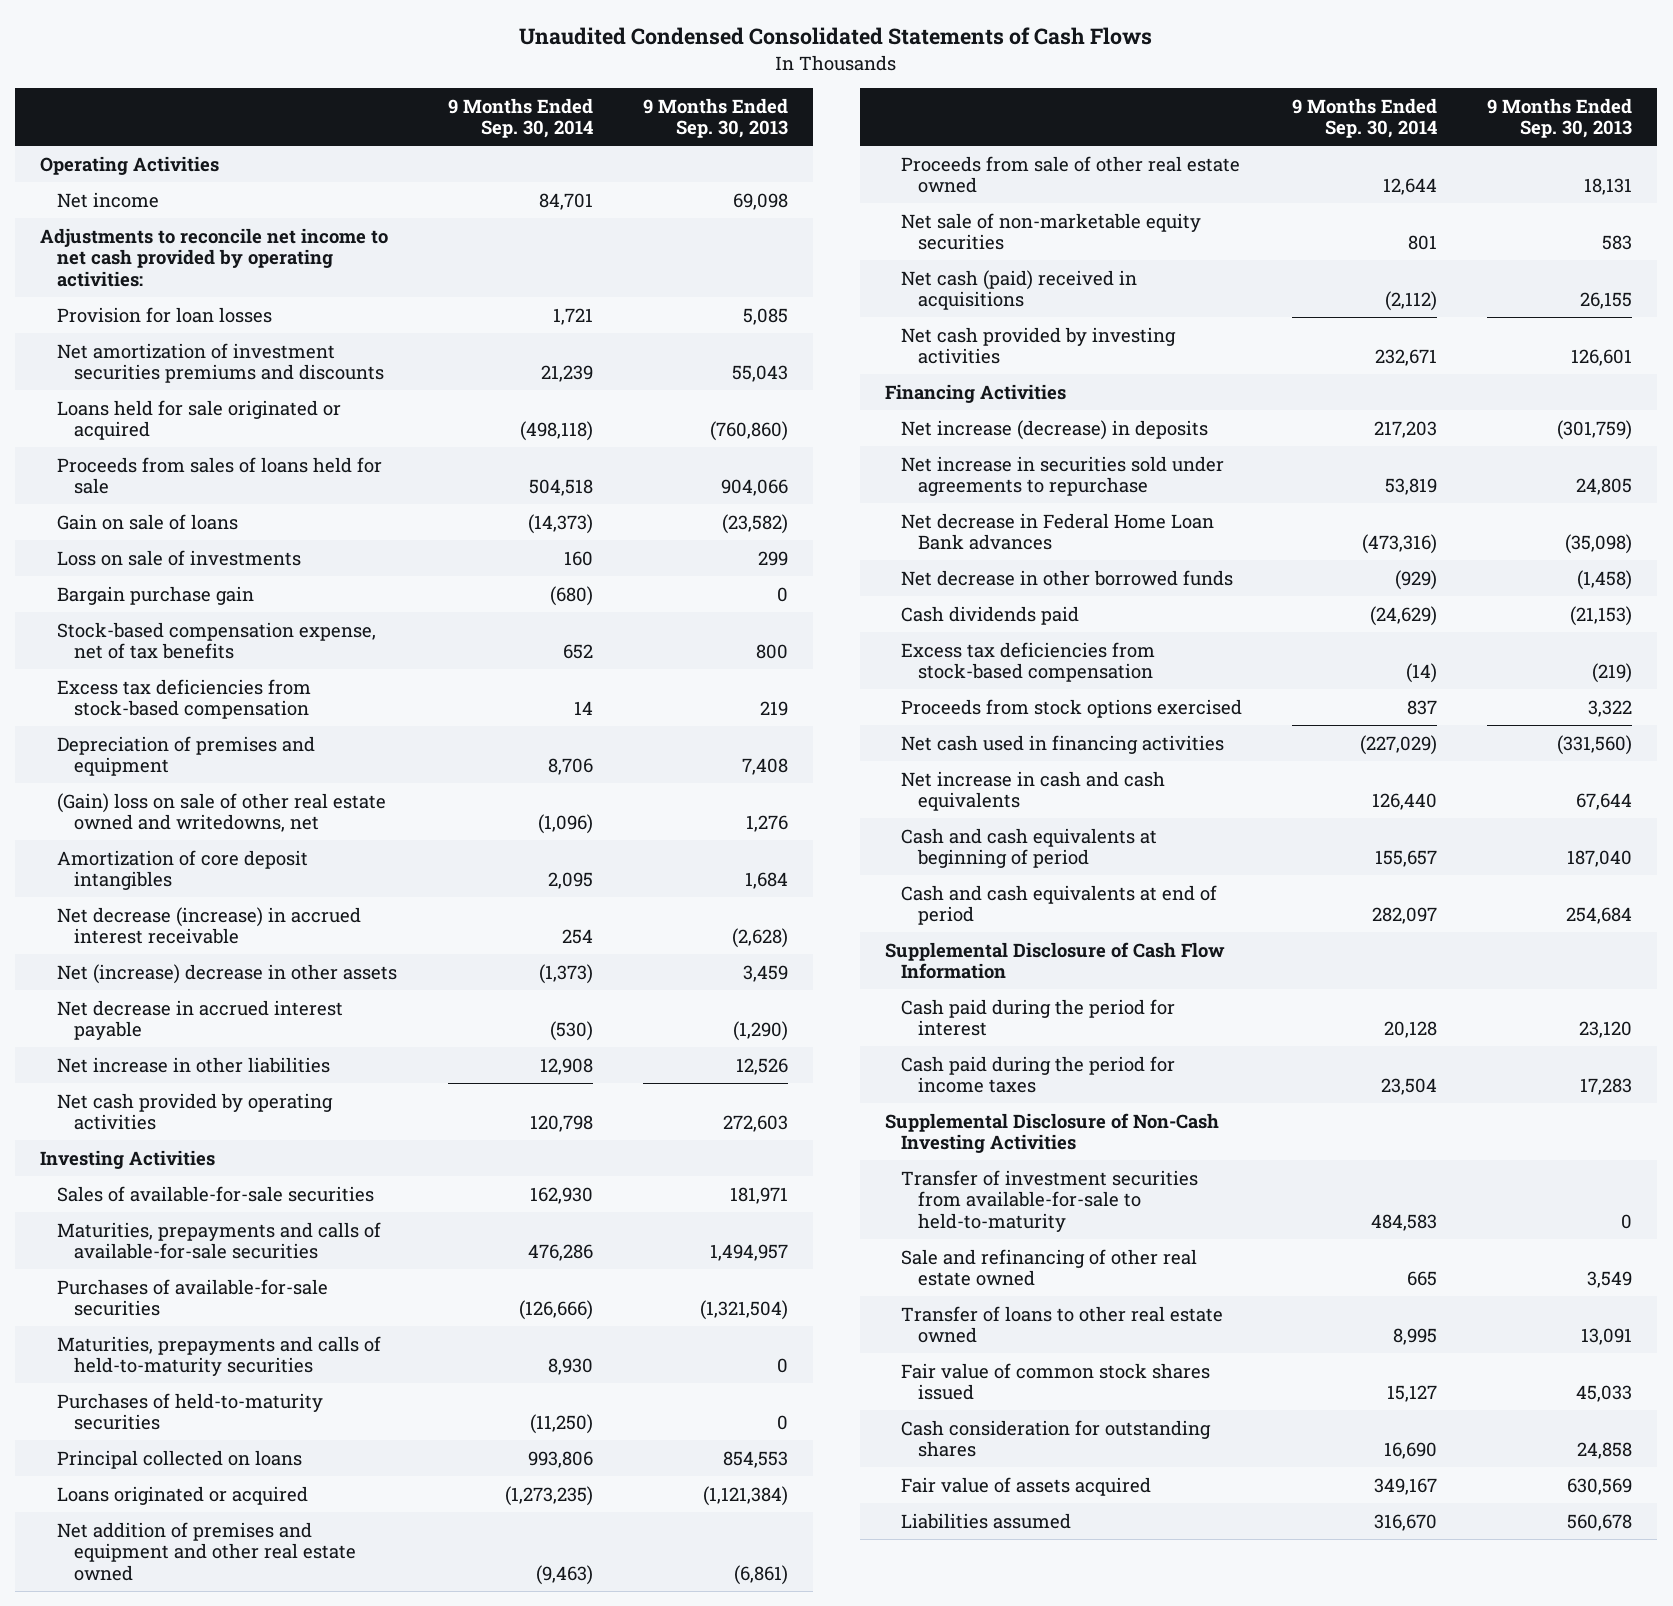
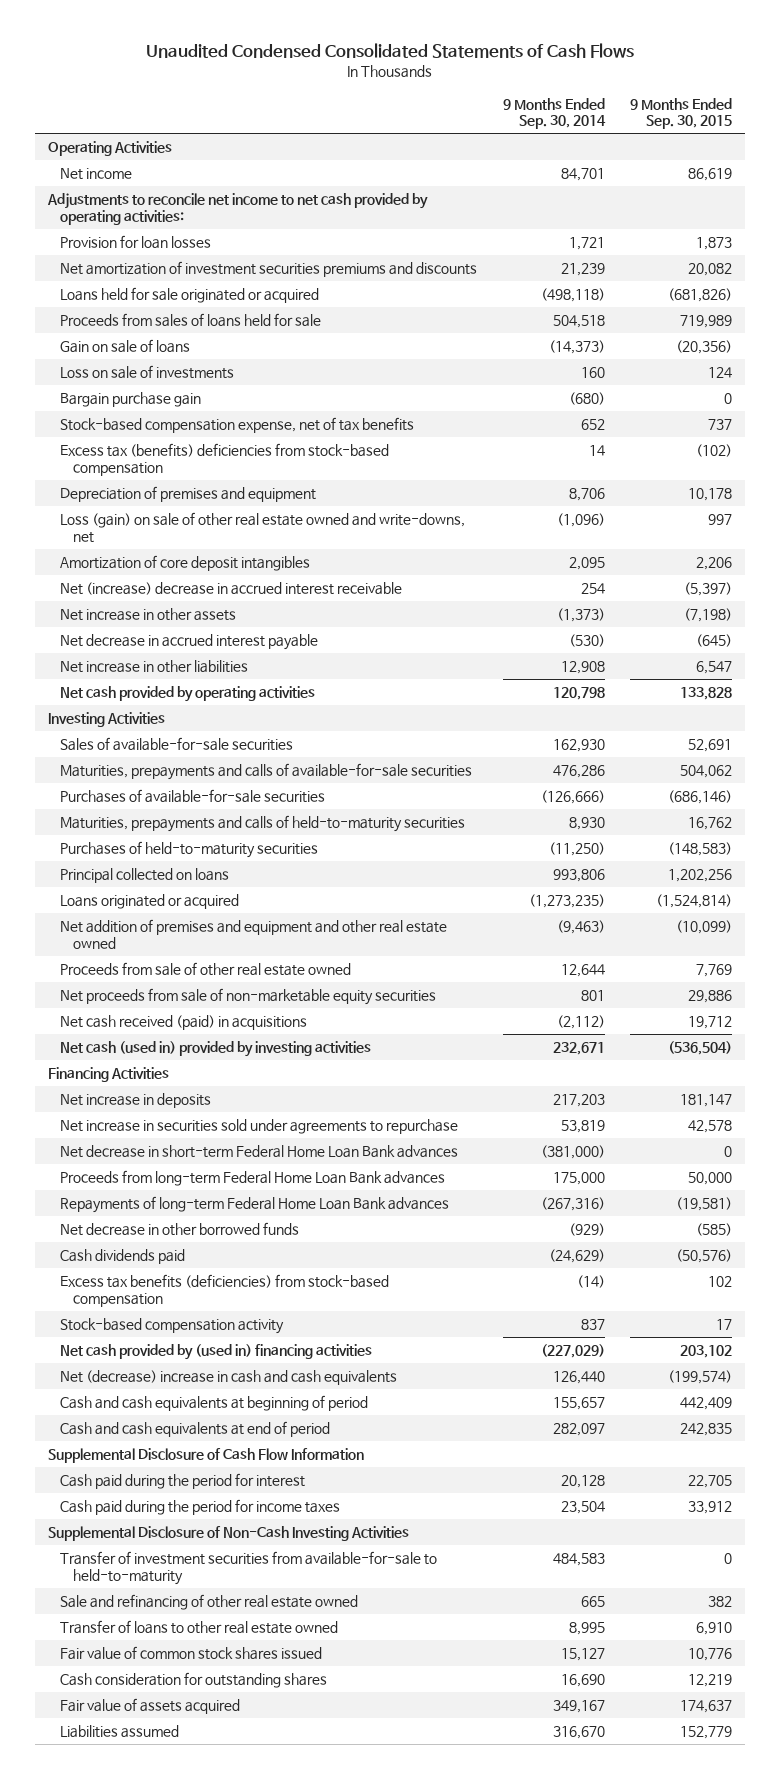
- | 9 Months Ended Sep. 30, 2014 | 9 Months Ended Sep. 30, 2013
+ | 9 Months Ended Sep. 30, 2014 | 9 Months Ended Sep. 30, 2015
- Excess tax deficiencies from stock-based compensation | 14 | 219
+ Excess tax (benefits) deficiencies from stock-based compensation | 14 | (102)
- (Gain) loss on sale of other real estate owned and writedowns, net | (1,096) | 1,276
+ Loss (gain) on sale of other real estate owned and write-downs, net | (1,096) | 997
- Net decrease (increase) in accrued interest receivable | 254 | (2,628)
- Net (increase) decrease in other assets | (1,373) | 3,459
+ Net (increase) decrease in accrued interest receivable | 254 | (5,397)
+ Net increase in other assets | (1,373) | (7,198)
- Net sale of non-marketable equity securities | 801 | 583
- Net cash (paid) received in acquisitions | (2,112) | 26,155
- Net cash provided by investing activities | 232,671 | 126,601
+ Net proceeds from sale of non-marketable equity securities | 801 | 29,886
+ Net cash received (paid) in acquisitions | (2,112) | 19,712
+ Net cash (used in) provided by investing activities | 232,671 | (536,504)
- Net increase (decrease) in deposits | 217,203 | (301,759)
+ Net increase in deposits | 217,203 | 181,147
- Net decrease in Federal Home Loan Bank advances | (473,316) | (35,098)
+ Net decrease in short-term Federal Home Loan Bank advances | (381,000) | 0
+ Proceeds from long-term Federal Home Loan Bank advances | 175,000 | 50,000
+ Repayments of long-term Federal Home Loan Bank advances | (267,316) | (19,581)
- Excess tax deficiencies from stock-based compensation | (14) | (219)
- Proceeds from stock options exercised | 837 | 3,322
- Net cash used in financing activities | (227,029) | (331,560)
- Net increase in cash and cash equivalents | 126,440 | 67,644
+ Excess tax benefits (deficiencies) from stock-based compensation | (14) | 102
+ Stock-based compensation activity | 837 | 17
+ Net cash provided by (used in) financing activities | (227,029) | 203,102
+ Net (decrease) increase in cash and cash equivalents | 126,440 | (199,574)

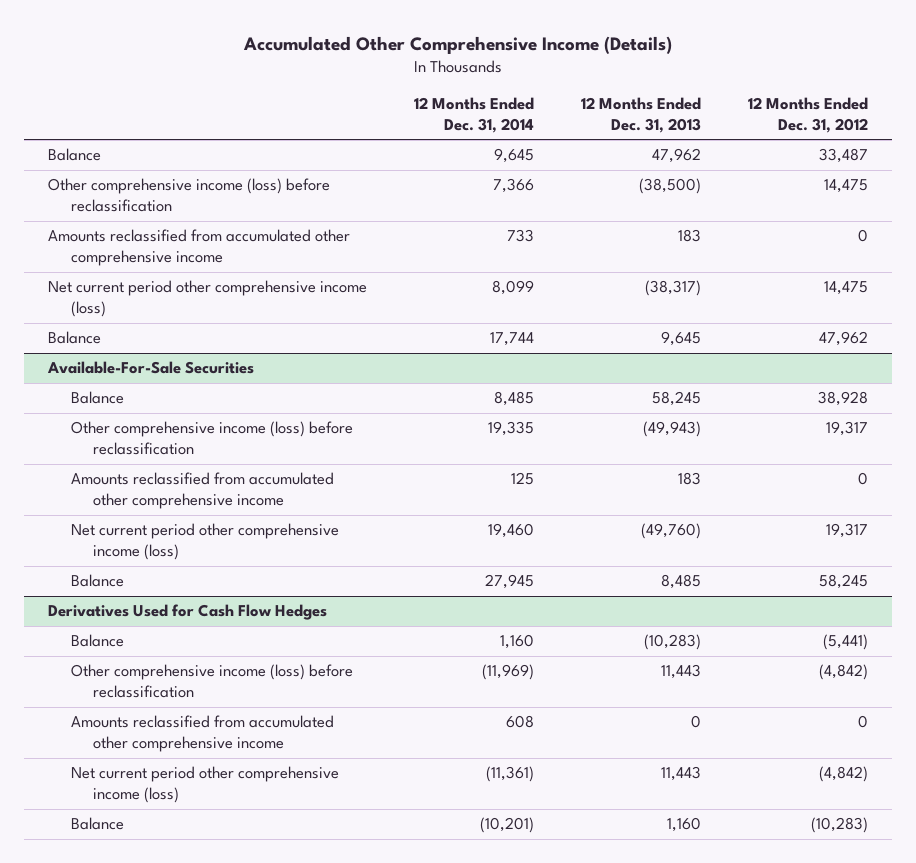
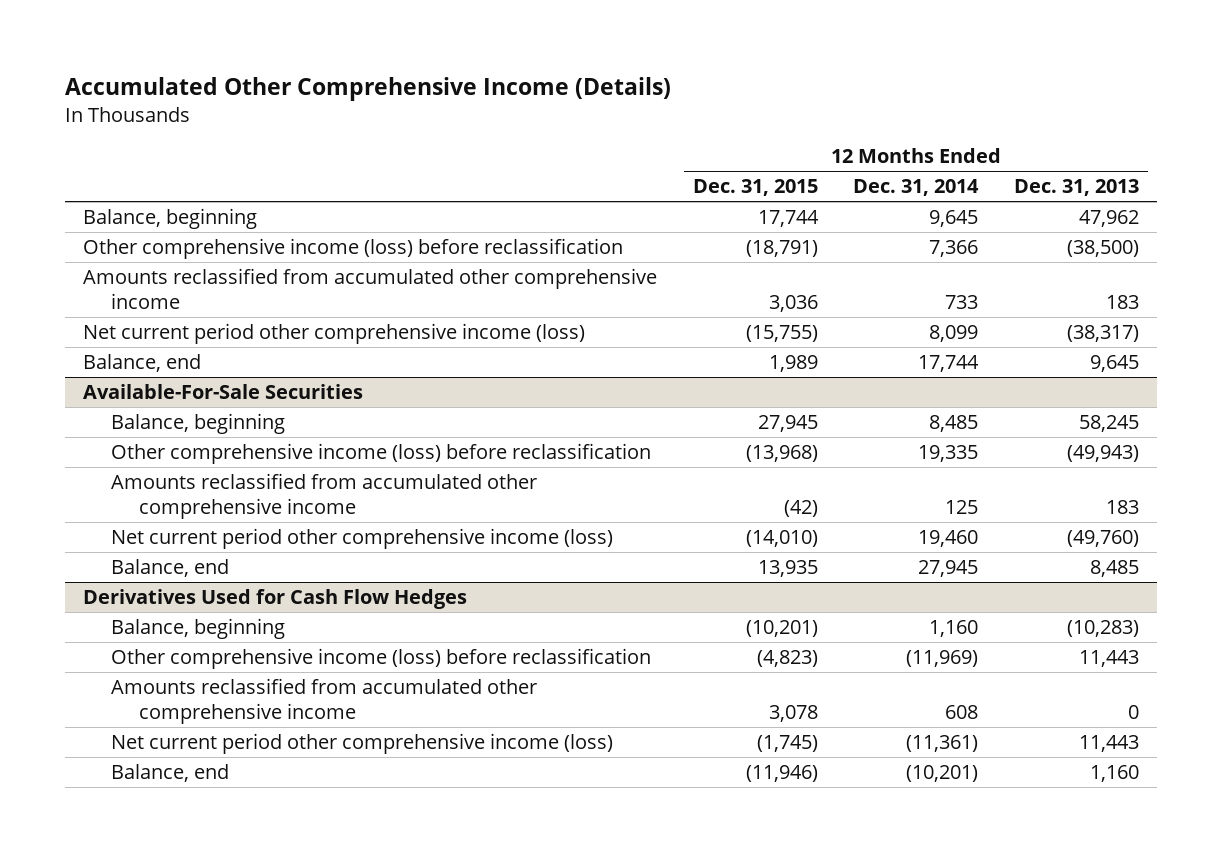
- | 12 Months Ended Dec. 31, 2014 | 12 Months Ended Dec. 31, 2013 | 12 Months Ended Dec. 31, 2012
+ | 12 Months Ended Dec. 31, 2015 | 12 Months Ended Dec. 31, 2014 | 12 Months Ended Dec. 31, 2013
- Balance | 9,645 | 47,962 | 33,487
+ Balance, beginning | 17,744 | 9,645 | 47,962
- Balance | 17,744 | 9,645 | 47,962
+ Balance, end | 1,989 | 17,744 | 9,645
@ Available-For-Sale Securities
- Balance | 8,485 | 58,245 | 38,928
+ Balance, beginning | 27,945 | 8,485 | 58,245
- Balance | 27,945 | 8,485 | 58,245
+ Balance, end | 13,935 | 27,945 | 8,485
@ Derivatives Used for Cash Flow Hedges
- Balance | 1,160 | (10,283) | (5,441)
+ Balance, beginning | (10,201) | 1,160 | (10,283)
- Balance | (10,201) | 1,160 | (10,283)
+ Balance, end | (11,946) | (10,201) | 1,160

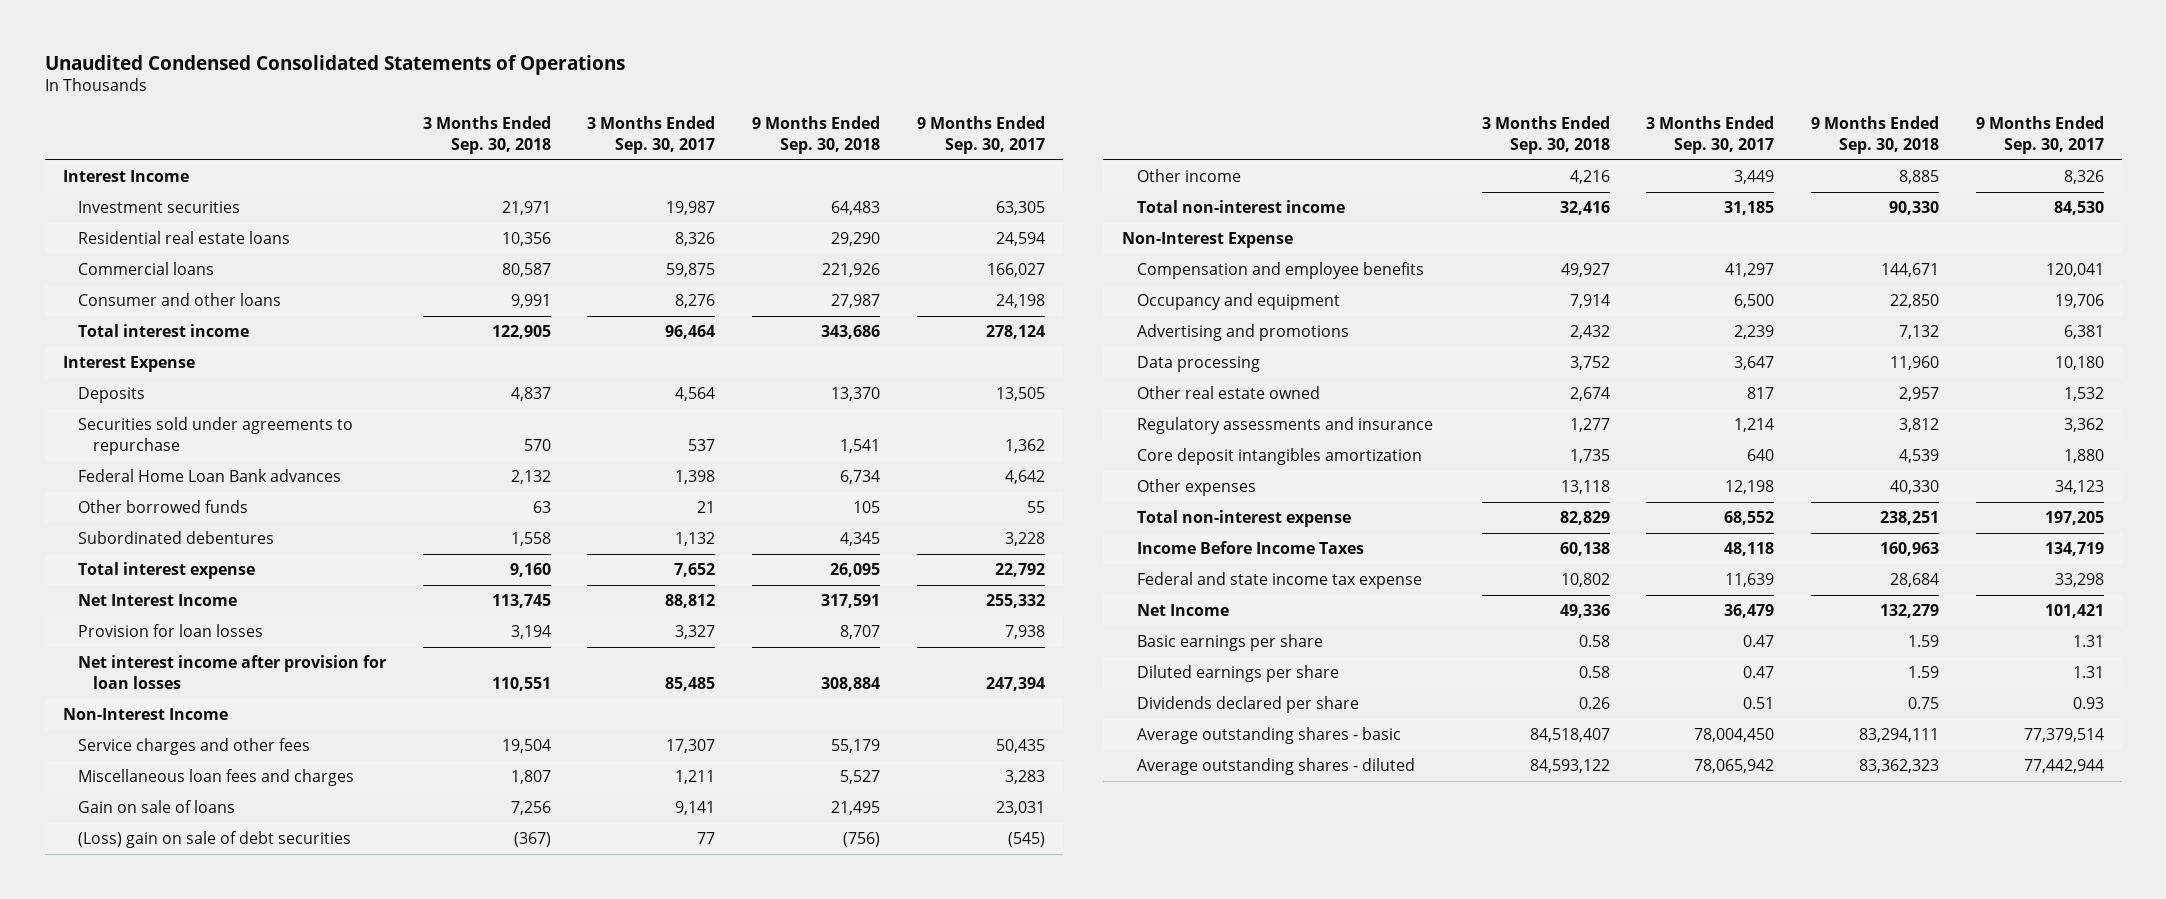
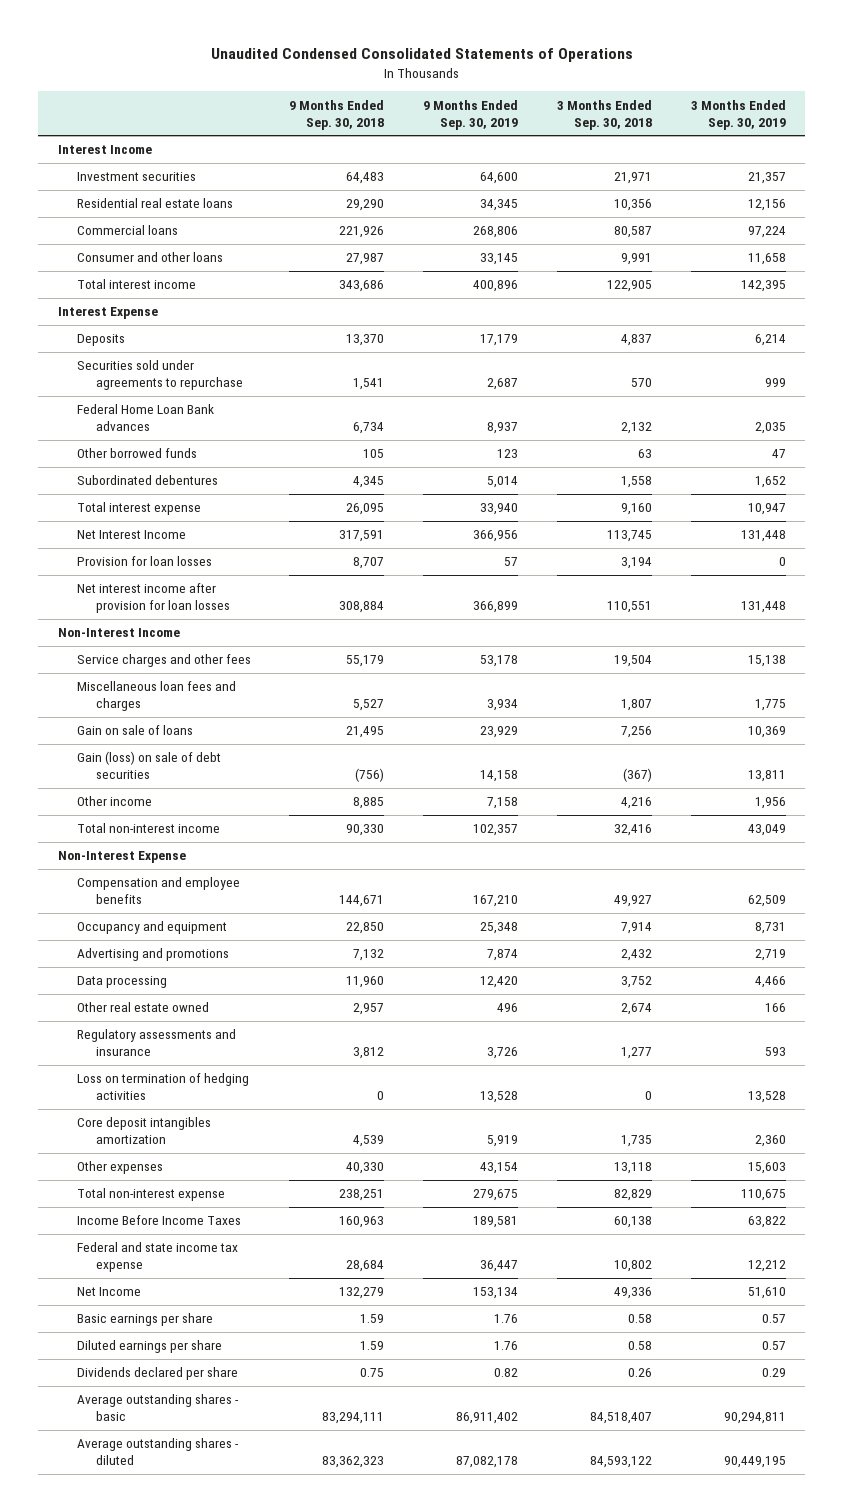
- | 3 Months Ended Sep. 30, 2018 | 3 Months Ended Sep. 30, 2017 | 9 Months Ended Sep. 30, 2018 | 9 Months Ended Sep. 30, 2017
+ | 9 Months Ended Sep. 30, 2018 | 9 Months Ended Sep. 30, 2019 | 3 Months Ended Sep. 30, 2018 | 3 Months Ended Sep. 30, 2019
- (Loss) gain on sale of debt securities | (367) | 77 | (756) | (545)
+ Gain (loss) on sale of debt securities | (756) | 14,158 | (367) | 13,811
+ Loss on termination of hedging activities | 0 | 13,528 | 0 | 13,528

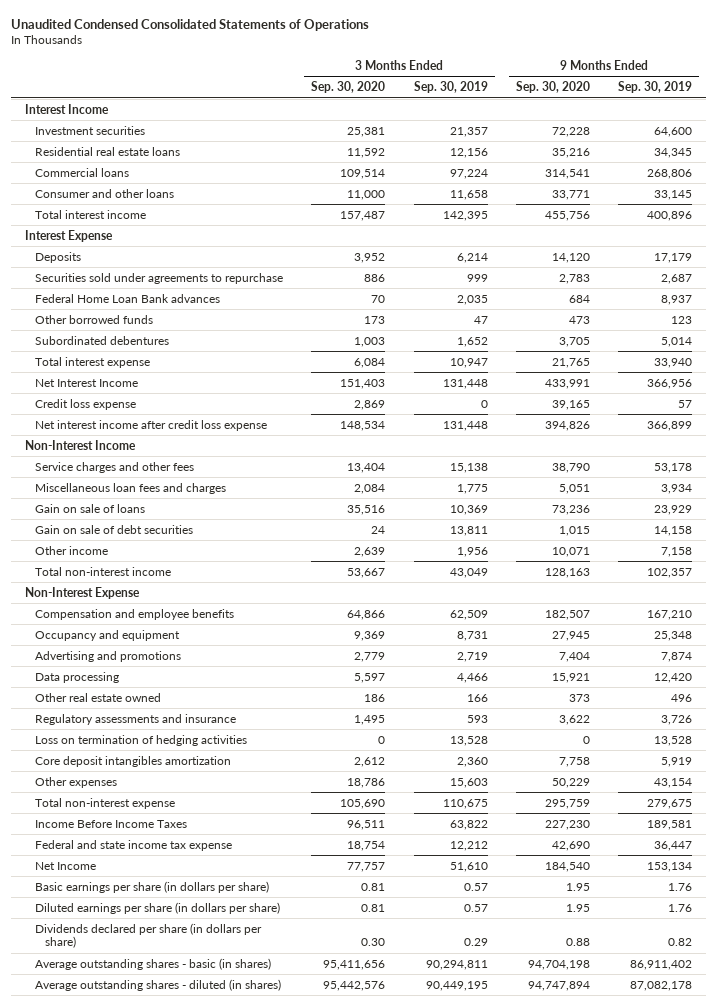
- | 9 Months Ended Sep. 30, 2018 | 9 Months Ended Sep. 30, 2019 | 3 Months Ended Sep. 30, 2018 | 3 Months Ended Sep. 30, 2019
+ | 3 Months Ended Sep. 30, 2020 | 3 Months Ended Sep. 30, 2019 | 9 Months Ended Sep. 30, 2020 | 9 Months Ended Sep. 30, 2019
- Provision for loan losses | 8,707 | 57 | 3,194 | 0
- Net interest income after provision for loan losses | 308,884 | 366,899 | 110,551 | 131,448
+ Credit loss expense | 2,869 | 0 | 39,165 | 57
+ Net interest income after credit loss expense | 148,534 | 131,448 | 394,826 | 366,899
- Gain (loss) on sale of debt securities | (756) | 14,158 | (367) | 13,811
+ Gain on sale of debt securities | 24 | 13,811 | 1,015 | 14,158
- Basic earnings per share | 1.59 | 1.76 | 0.58 | 0.57
- Diluted earnings per share | 1.59 | 1.76 | 0.58 | 0.57
- Dividends declared per share | 0.75 | 0.82 | 0.26 | 0.29
- Average outstanding shares - basic | 83,294,111 | 86,911,402 | 84,518,407 | 90,294,811
- Average outstanding shares - diluted | 83,362,323 | 87,082,178 | 84,593,122 | 90,449,195
+ Basic earnings per share (in dollars per share) | 0.81 | 0.57 | 1.95 | 1.76
+ Diluted earnings per share (in dollars per share) | 0.81 | 0.57 | 1.95 | 1.76
+ Dividends declared per share (in dollars per share) | 0.30 | 0.29 | 0.88 | 0.82
+ Average outstanding shares - basic (in shares) | 95,411,656 | 90,294,811 | 94,704,198 | 86,911,402
+ Average outstanding shares - diluted (in shares) | 95,442,576 | 90,449,195 | 94,747,894 | 87,082,178

